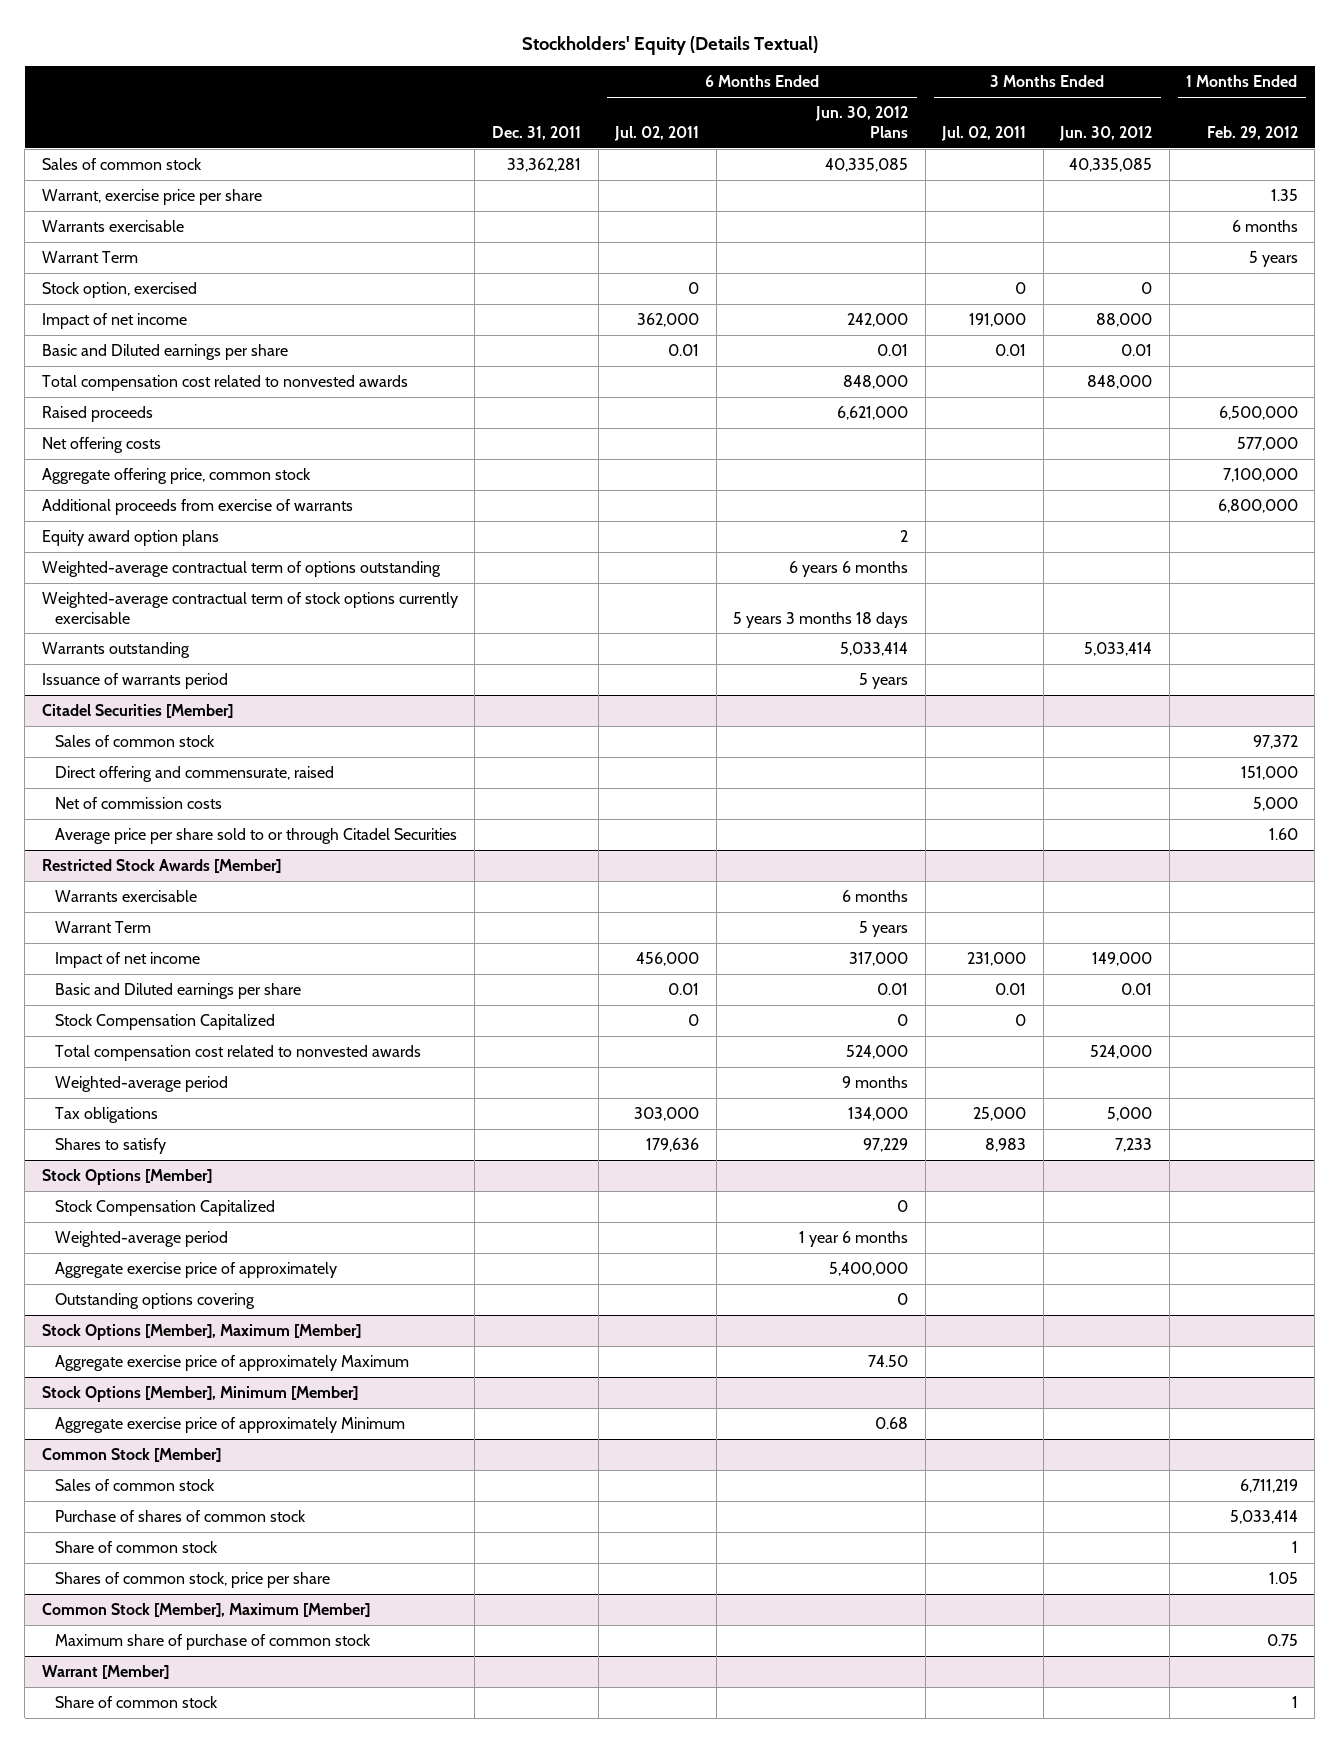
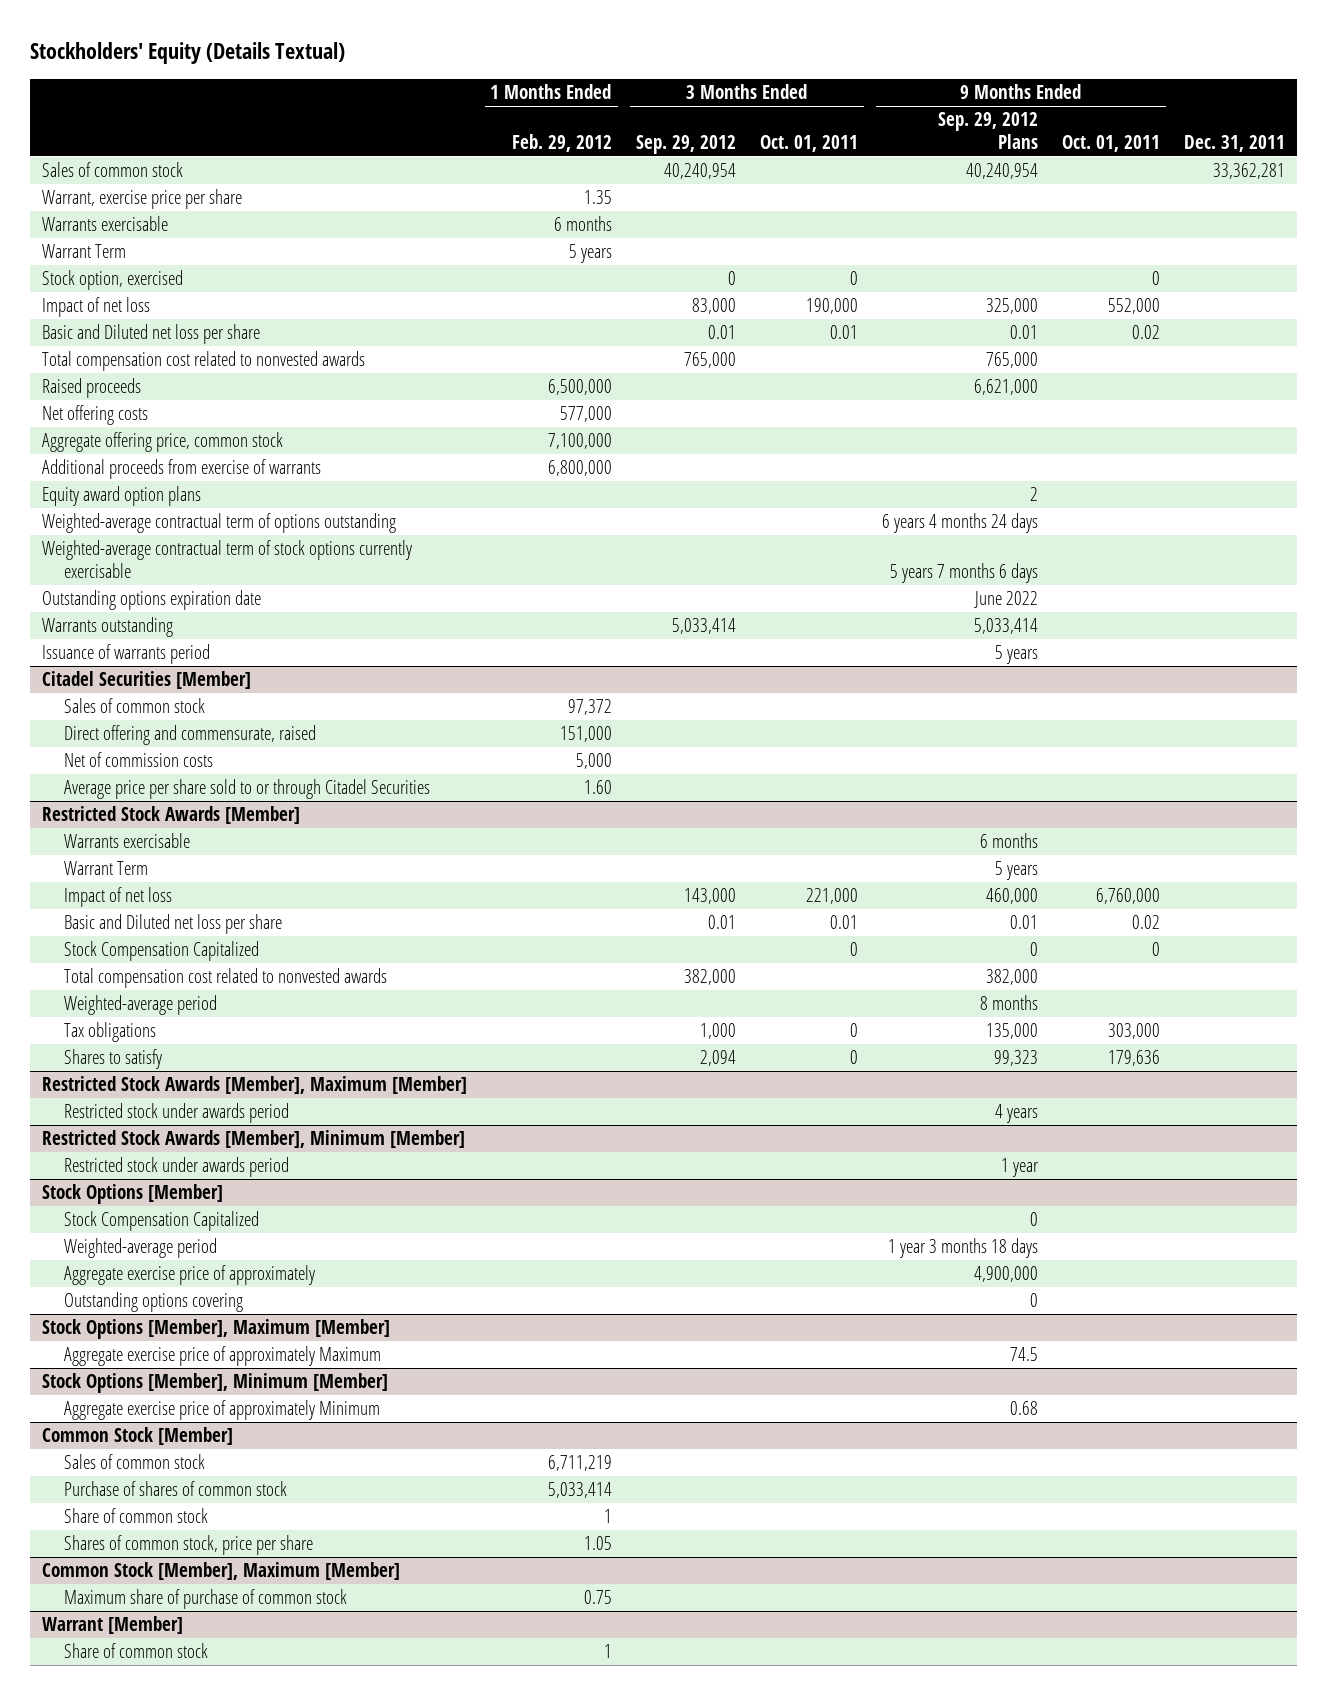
- | Dec. 31, 2011 | 6 Months Ended Jul. 02, 2011 | 6 Months Ended Jun. 30, 2012 Plans | 3 Months Ended Jul. 02, 2011 | 3 Months Ended Jun. 30, 2012 | 1 Months Ended Feb. 29, 2012
+ | 1 Months Ended Feb. 29, 2012 | 3 Months Ended Sep. 29, 2012 | 3 Months Ended Oct. 01, 2011 | 9 Months Ended Sep. 29, 2012 Plans | 9 Months Ended Oct. 01, 2011 | Dec. 31, 2011
- Impact of net income | | 362,000 | 242,000 | 191,000 | 88,000 |
- Basic and Diluted earnings per share | | 0.01 | 0.01 | 0.01 | 0.01 |
+ Impact of net loss | | 83,000 | 190,000 | 325,000 | 552,000 |
+ Basic and Diluted net loss per share | | 0.01 | 0.01 | 0.01 | 0.02 |
+ Outstanding options expiration date | | | | June 2022 | |
@ Restricted Stock Awards [Member]
- Impact of net income | | 456,000 | 317,000 | 231,000 | 149,000 |
- Basic and Diluted earnings per share | | 0.01 | 0.01 | 0.01 | 0.01 |
+ Impact of net loss | | 143,000 | 221,000 | 460,000 | 6,760,000 |
+ Basic and Diluted net loss per share | | 0.01 | 0.01 | 0.01 | 0.02 |
+ Restricted Stock Awards [Member], Maximum [Member]
+ Restricted stock under awards period | | | | 4 years | |
+ Restricted Stock Awards [Member], Minimum [Member]
+ Restricted stock under awards period | | | | 1 year | |

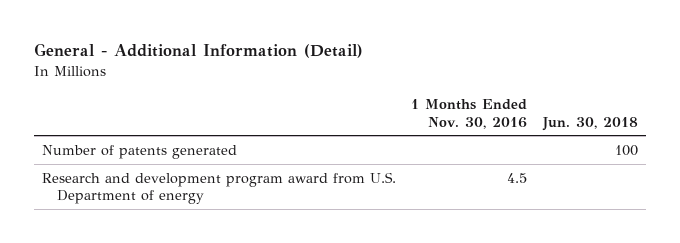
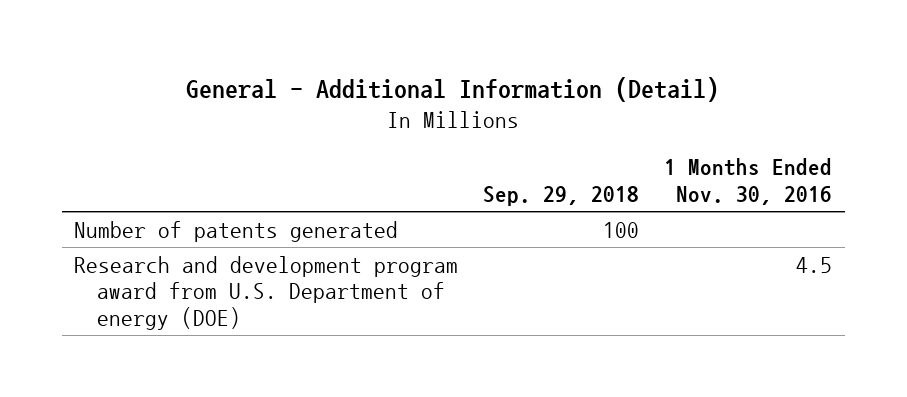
- | 1 Months Ended Nov. 30, 2016 | Jun. 30, 2018
+ | Sep. 29, 2018 | 1 Months Ended Nov. 30, 2016
- Research and development program award from U.S. Department of energy | 4.5 |
+ Research and development program award from U.S. Department of energy (DOE) | | 4.5

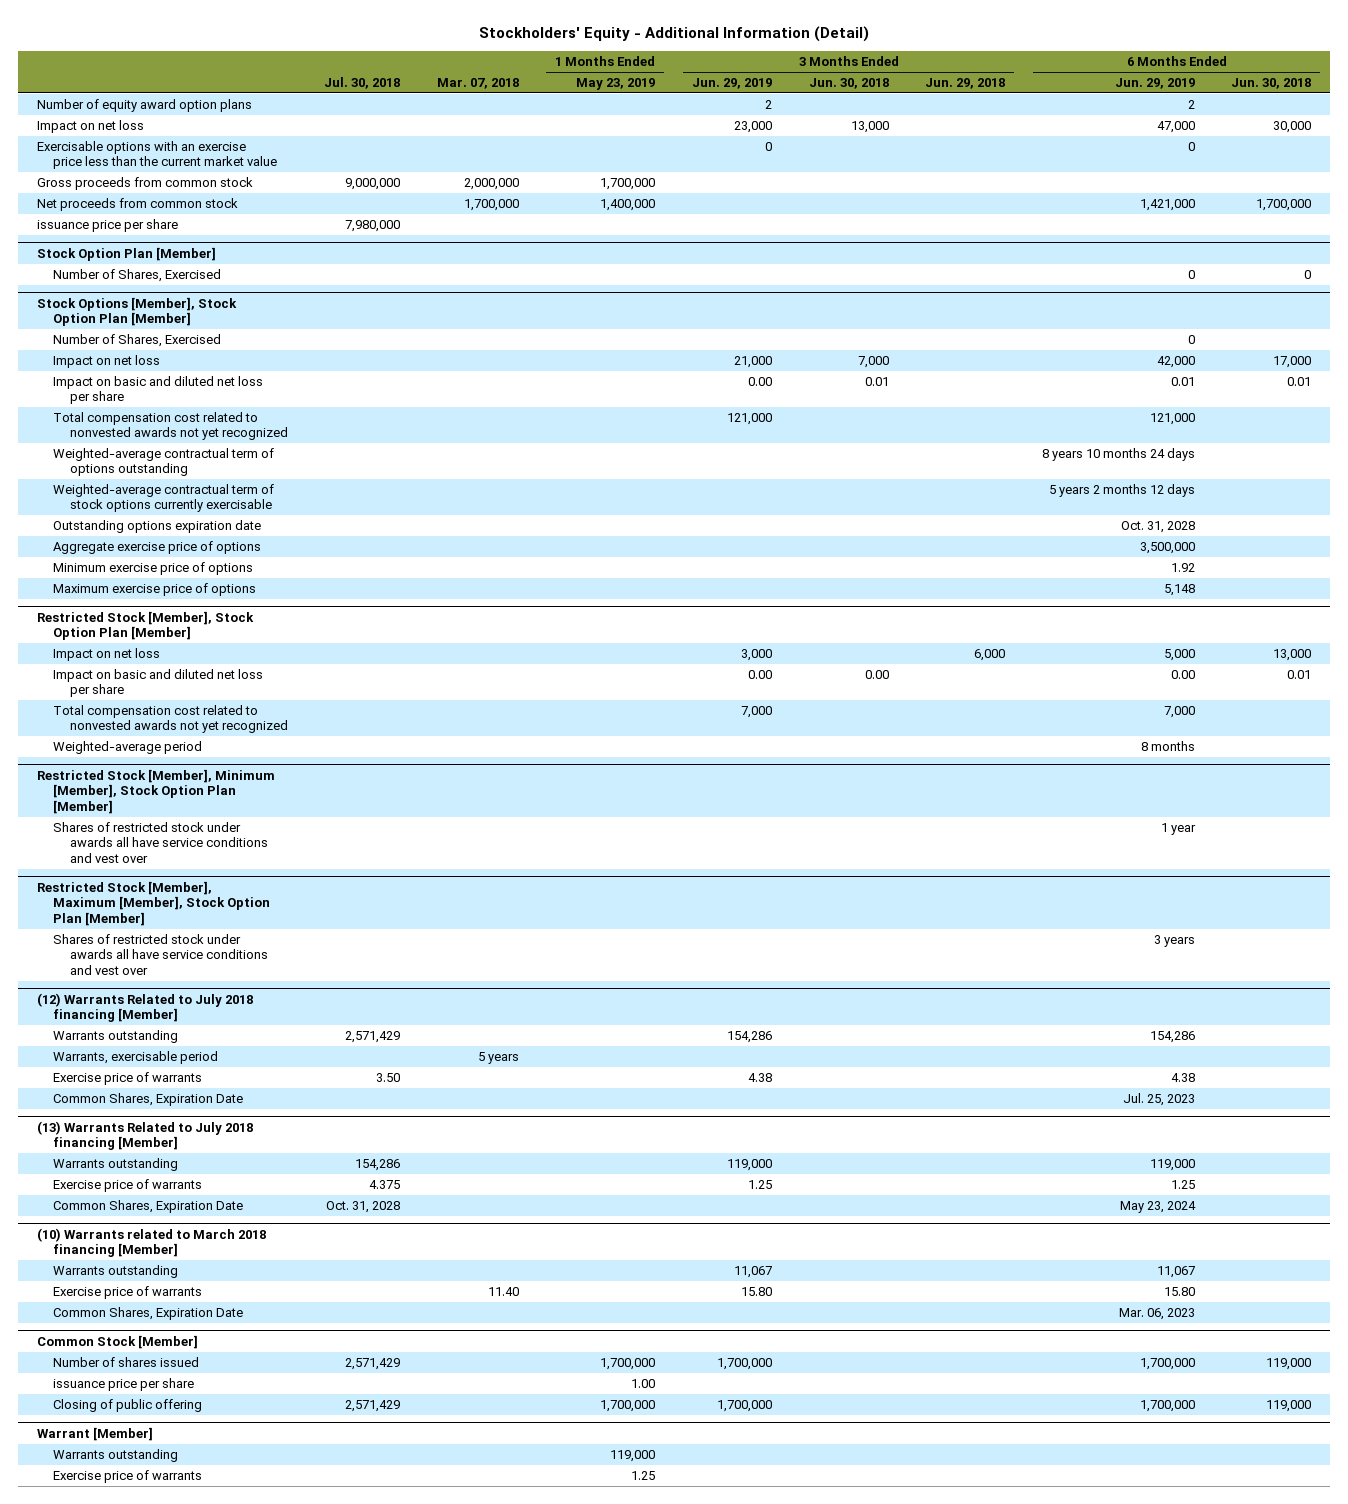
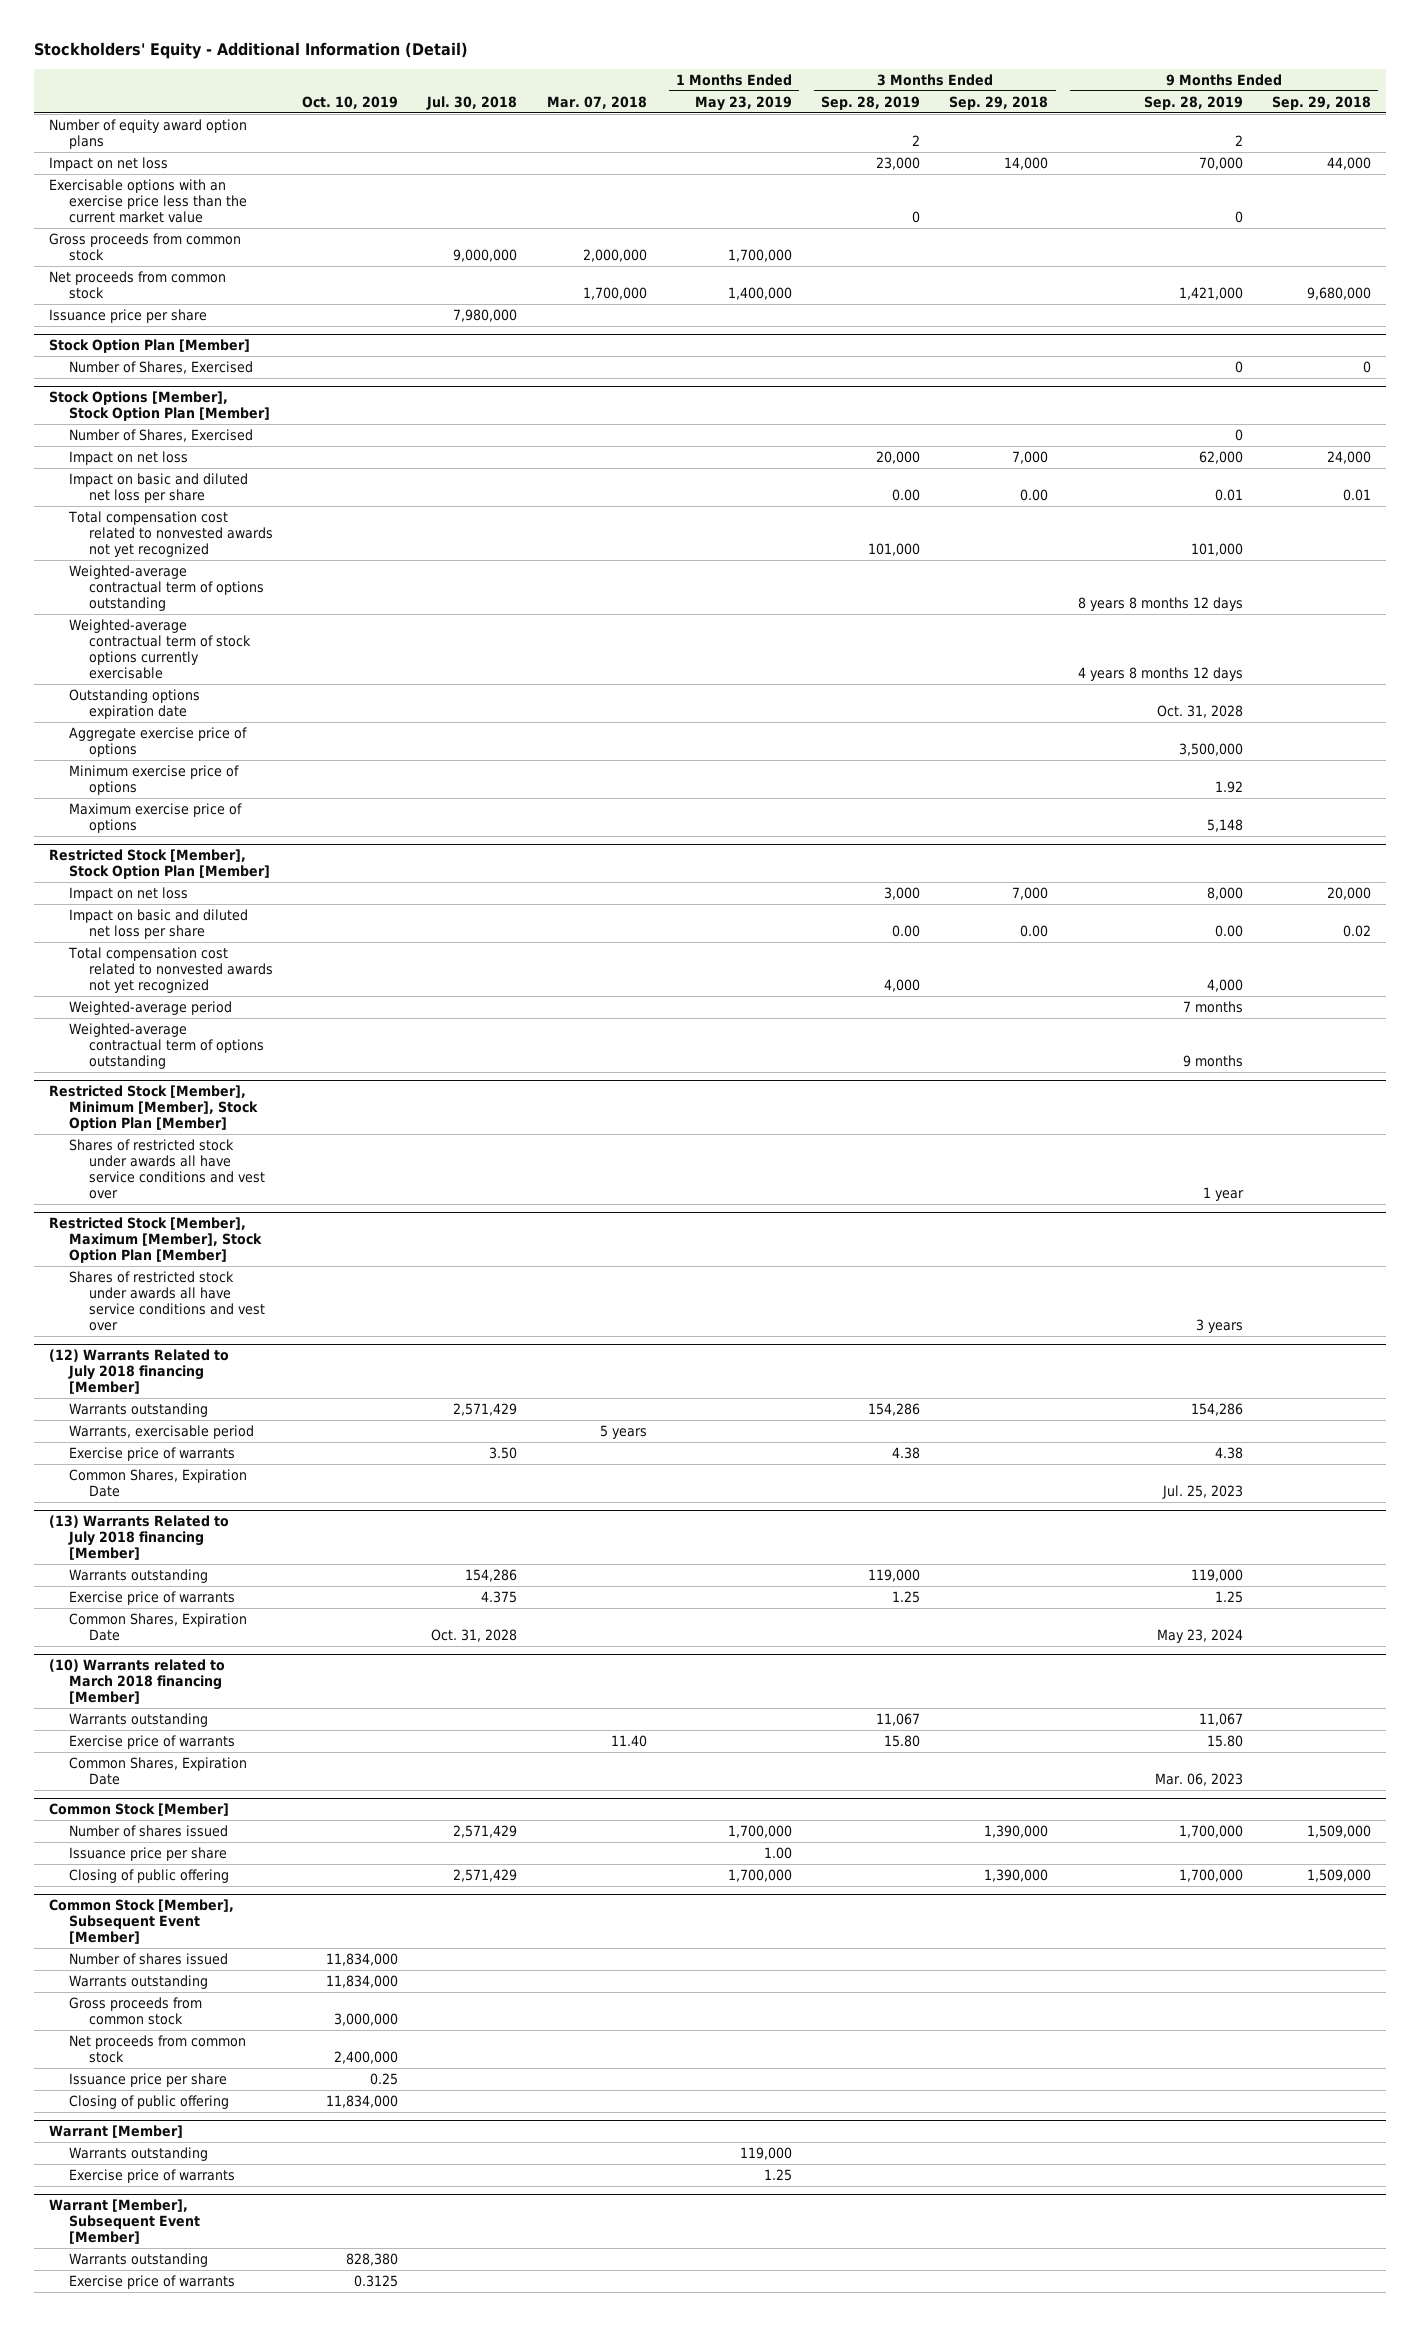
- | Jul. 30, 2018 | Mar. 07, 2018 | 1 Months Ended May 23, 2019 | 3 Months Ended Jun. 29, 2019 | 3 Months Ended Jun. 30, 2018 | 3 Months Ended Jun. 29, 2018 | 6 Months Ended Jun. 29, 2019 | 6 Months Ended Jun. 30, 2018
+ | Oct. 10, 2019 | Jul. 30, 2018 | Mar. 07, 2018 | 1 Months Ended May 23, 2019 | 3 Months Ended Sep. 28, 2019 | 3 Months Ended Sep. 29, 2018 | 9 Months Ended Sep. 28, 2019 | 9 Months Ended Sep. 29, 2018
- issuance price per share | 7,980,000 | | | | | | |
+ Issuance price per share | | 7,980,000 | | | | | |
@ Restricted Stock [Member], Stock Option Plan [Member]
+ Weighted-average contractual term of options outstanding | | | | | | | 9 months |
@ Common Stock [Member]
- issuance price per share | | | 1.00 | | | | |
+ Issuance price per share | | | | 1.00 | | | |
+ Common Stock [Member], Subsequent Event [Member]
+ Number of shares issued | 11,834,000 | | | | | | |
+ Warrants outstanding | 11,834,000 | | | | | | |
+ Gross proceeds from common stock | 3,000,000 | | | | | | |
+ Net proceeds from common stock | 2,400,000 | | | | | | |
+ Issuance price per share | 0.25 | | | | | | |
+ Closing of public offering | 11,834,000 | | | | | | |
+ Warrant [Member], Subsequent Event [Member]
+ Warrants outstanding | 828,380 | | | | | | |
+ Exercise price of warrants | 0.3125 | | | | | | |

